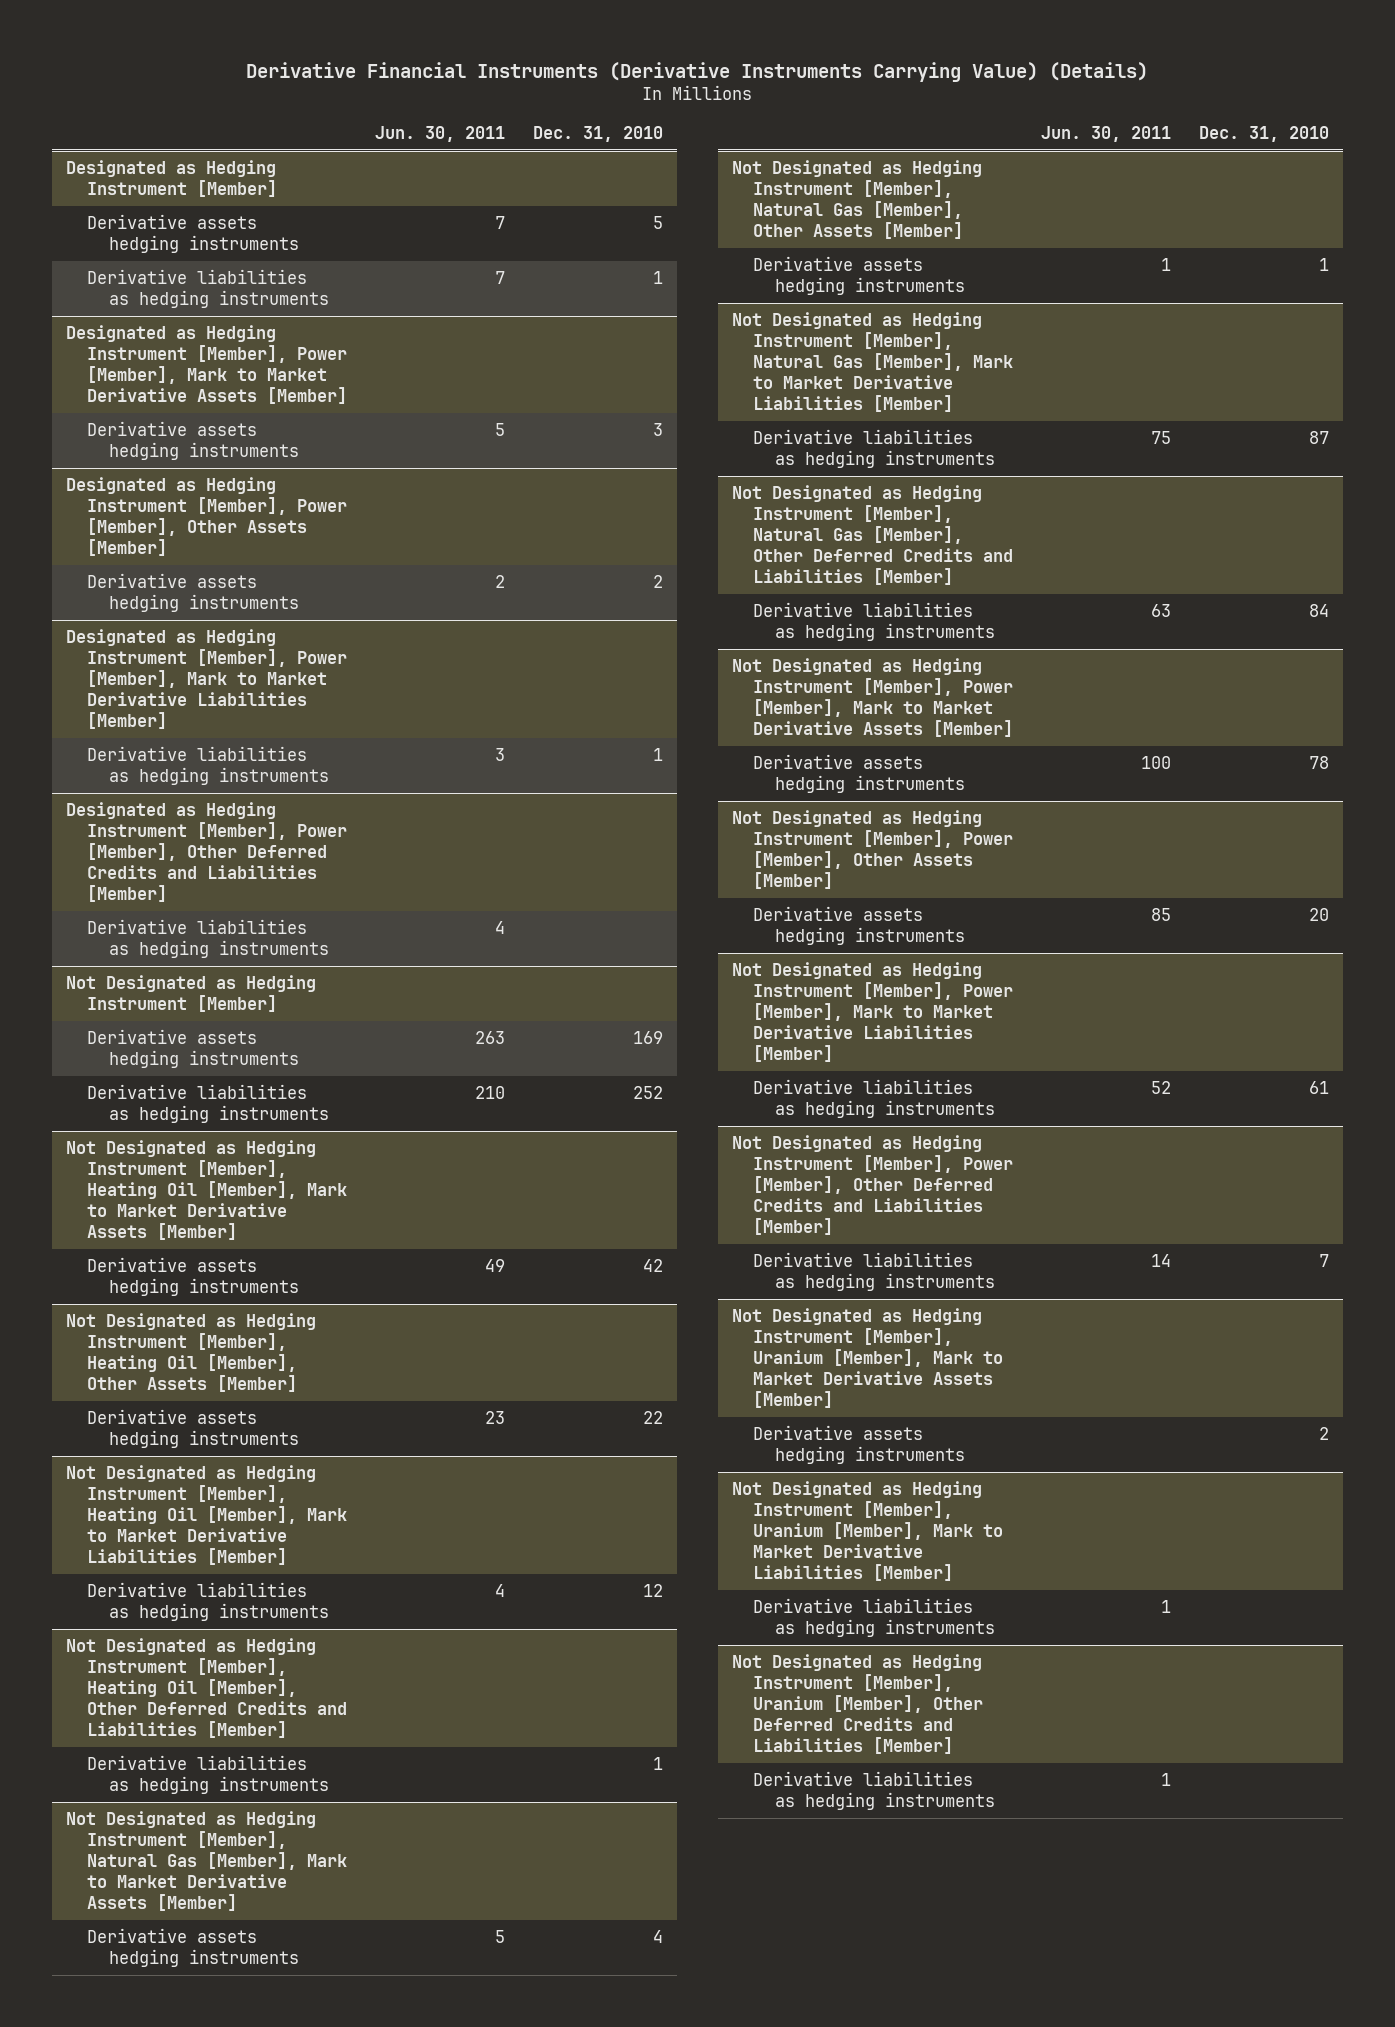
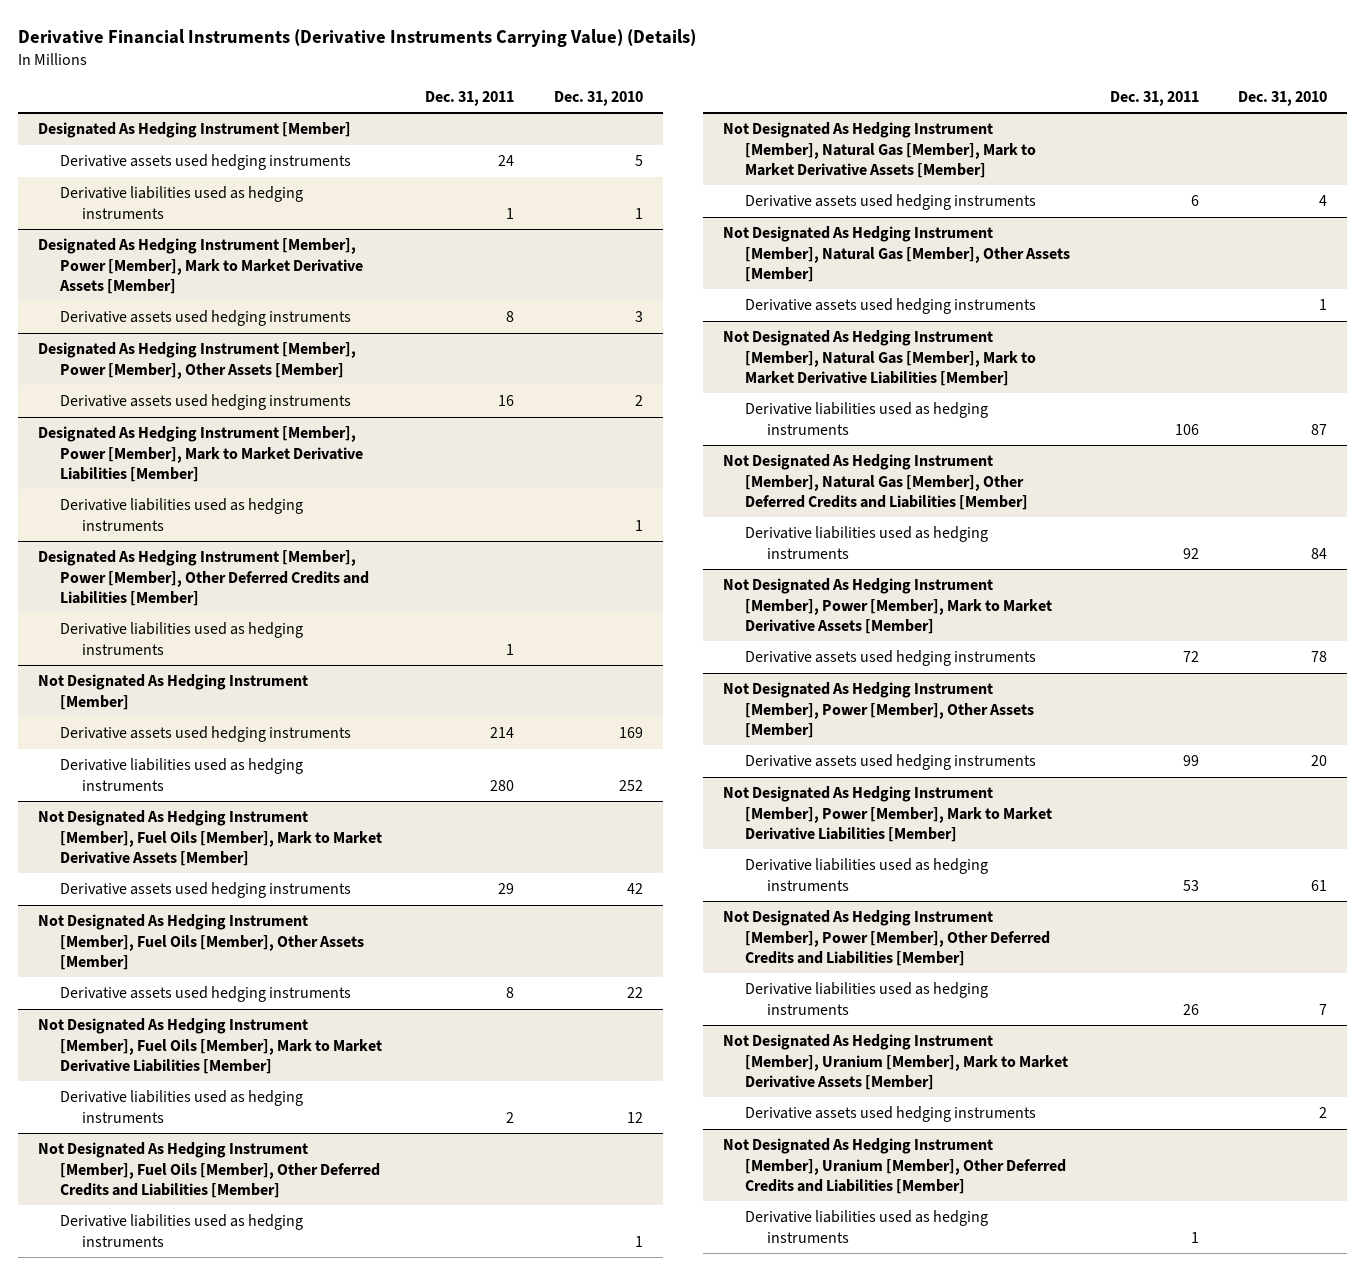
- | Jun. 30, 2011 | Dec. 31, 2010
+ | Dec. 31, 2011 | Dec. 31, 2010
- Designated as Hedging Instrument [Member]
- Derivative assets hedging instruments | 7 | 5
- Derivative liabilities as hedging instruments | 7 | 1
- Designated as Hedging Instrument [Member], Power [Member], Mark to Market Derivative Assets [Member]
- Derivative assets hedging instruments | 5 | 3
- Designated as Hedging Instrument [Member], Power [Member], Other Assets [Member]
- Derivative assets hedging instruments | 2 | 2
- Designated as Hedging Instrument [Member], Power [Member], Mark to Market Derivative Liabilities [Member]
- Derivative liabilities as hedging instruments | 3 | 1
- Designated as Hedging Instrument [Member], Power [Member], Other Deferred Credits and Liabilities [Member]
- Derivative liabilities as hedging instruments | 4 |
- Not Designated as Hedging Instrument [Member]
- Derivative assets hedging instruments | 263 | 169
- Derivative liabilities as hedging instruments | 210 | 252
- Not Designated as Hedging Instrument [Member], Heating Oil [Member], Mark to Market Derivative Assets [Member]
- Derivative assets hedging instruments | 49 | 42
- Not Designated as Hedging Instrument [Member], Heating Oil [Member], Other Assets [Member]
- Derivative assets hedging instruments | 23 | 22
- Not Designated as Hedging Instrument [Member], Heating Oil [Member], Mark to Market Derivative Liabilities [Member]
- Derivative liabilities as hedging instruments | 4 | 12
- Not Designated as Hedging Instrument [Member], Heating Oil [Member], Other Deferred Credits and Liabilities [Member]
- Derivative liabilities as hedging instruments | | 1
- Not Designated as Hedging Instrument [Member], Natural Gas [Member], Mark to Market Derivative Assets [Member]
- Derivative assets hedging instruments | 5 | 4
- Not Designated as Hedging Instrument [Member], Natural Gas [Member], Other Assets [Member]
- Derivative assets hedging instruments | 1 | 1
- Not Designated as Hedging Instrument [Member], Natural Gas [Member], Mark to Market Derivative Liabilities [Member]
- Derivative liabilities as hedging instruments | 75 | 87
- Not Designated as Hedging Instrument [Member], Natural Gas [Member], Other Deferred Credits and Liabilities [Member]
- Derivative liabilities as hedging instruments | 63 | 84
- Not Designated as Hedging Instrument [Member], Power [Member], Mark to Market Derivative Assets [Member]
- Derivative assets hedging instruments | 100 | 78
- Not Designated as Hedging Instrument [Member], Power [Member], Other Assets [Member]
- Derivative assets hedging instruments | 85 | 20
- Not Designated as Hedging Instrument [Member], Power [Member], Mark to Market Derivative Liabilities [Member]
- Derivative liabilities as hedging instruments | 52 | 61
- Not Designated as Hedging Instrument [Member], Power [Member], Other Deferred Credits and Liabilities [Member]
- Derivative liabilities as hedging instruments | 14 | 7
- Not Designated as Hedging Instrument [Member], Uranium [Member], Mark to Market Derivative Assets [Member]
- Derivative assets hedging instruments | | 2
- Not Designated as Hedging Instrument [Member], Uranium [Member], Mark to Market Derivative Liabilities [Member]
- Derivative liabilities as hedging instruments | 1 |
- Not Designated as Hedging Instrument [Member], Uranium [Member], Other Deferred Credits and Liabilities [Member]
- Derivative liabilities as hedging instruments | 1 |
+ Designated As Hedging Instrument [Member]
+ Derivative assets used hedging instruments | 24 | 5
+ Derivative liabilities used as hedging instruments | 1 | 1
+ Designated As Hedging Instrument [Member], Power [Member], Mark to Market Derivative Assets [Member]
+ Derivative assets used hedging instruments | 8 | 3
+ Designated As Hedging Instrument [Member], Power [Member], Other Assets [Member]
+ Derivative assets used hedging instruments | 16 | 2
+ Designated As Hedging Instrument [Member], Power [Member], Mark to Market Derivative Liabilities [Member]
+ Derivative liabilities used as hedging instruments | | 1
+ Designated As Hedging Instrument [Member], Power [Member], Other Deferred Credits and Liabilities [Member]
+ Derivative liabilities used as hedging instruments | 1 |
+ Not Designated As Hedging Instrument [Member]
+ Derivative assets used hedging instruments | 214 | 169
+ Derivative liabilities used as hedging instruments | 280 | 252
+ Not Designated As Hedging Instrument [Member], Fuel Oils [Member], Mark to Market Derivative Assets [Member]
+ Derivative assets used hedging instruments | 29 | 42
+ Not Designated As Hedging Instrument [Member], Fuel Oils [Member], Other Assets [Member]
+ Derivative assets used hedging instruments | 8 | 22
+ Not Designated As Hedging Instrument [Member], Fuel Oils [Member], Mark to Market Derivative Liabilities [Member]
+ Derivative liabilities used as hedging instruments | 2 | 12
+ Not Designated As Hedging Instrument [Member], Fuel Oils [Member], Other Deferred Credits and Liabilities [Member]
+ Derivative liabilities used as hedging instruments | | 1
+ Not Designated As Hedging Instrument [Member], Natural Gas [Member], Mark to Market Derivative Assets [Member]
+ Derivative assets used hedging instruments | 6 | 4
+ Not Designated As Hedging Instrument [Member], Natural Gas [Member], Other Assets [Member]
+ Derivative assets used hedging instruments | | 1
+ Not Designated As Hedging Instrument [Member], Natural Gas [Member], Mark to Market Derivative Liabilities [Member]
+ Derivative liabilities used as hedging instruments | 106 | 87
+ Not Designated As Hedging Instrument [Member], Natural Gas [Member], Other Deferred Credits and Liabilities [Member]
+ Derivative liabilities used as hedging instruments | 92 | 84
+ Not Designated As Hedging Instrument [Member], Power [Member], Mark to Market Derivative Assets [Member]
+ Derivative assets used hedging instruments | 72 | 78
+ Not Designated As Hedging Instrument [Member], Power [Member], Other Assets [Member]
+ Derivative assets used hedging instruments | 99 | 20
+ Not Designated As Hedging Instrument [Member], Power [Member], Mark to Market Derivative Liabilities [Member]
+ Derivative liabilities used as hedging instruments | 53 | 61
+ Not Designated As Hedging Instrument [Member], Power [Member], Other Deferred Credits and Liabilities [Member]
+ Derivative liabilities used as hedging instruments | 26 | 7
+ Not Designated As Hedging Instrument [Member], Uranium [Member], Mark to Market Derivative Assets [Member]
+ Derivative assets used hedging instruments | | 2
+ Not Designated As Hedging Instrument [Member], Uranium [Member], Other Deferred Credits and Liabilities [Member]
+ Derivative liabilities used as hedging instruments | 1 |

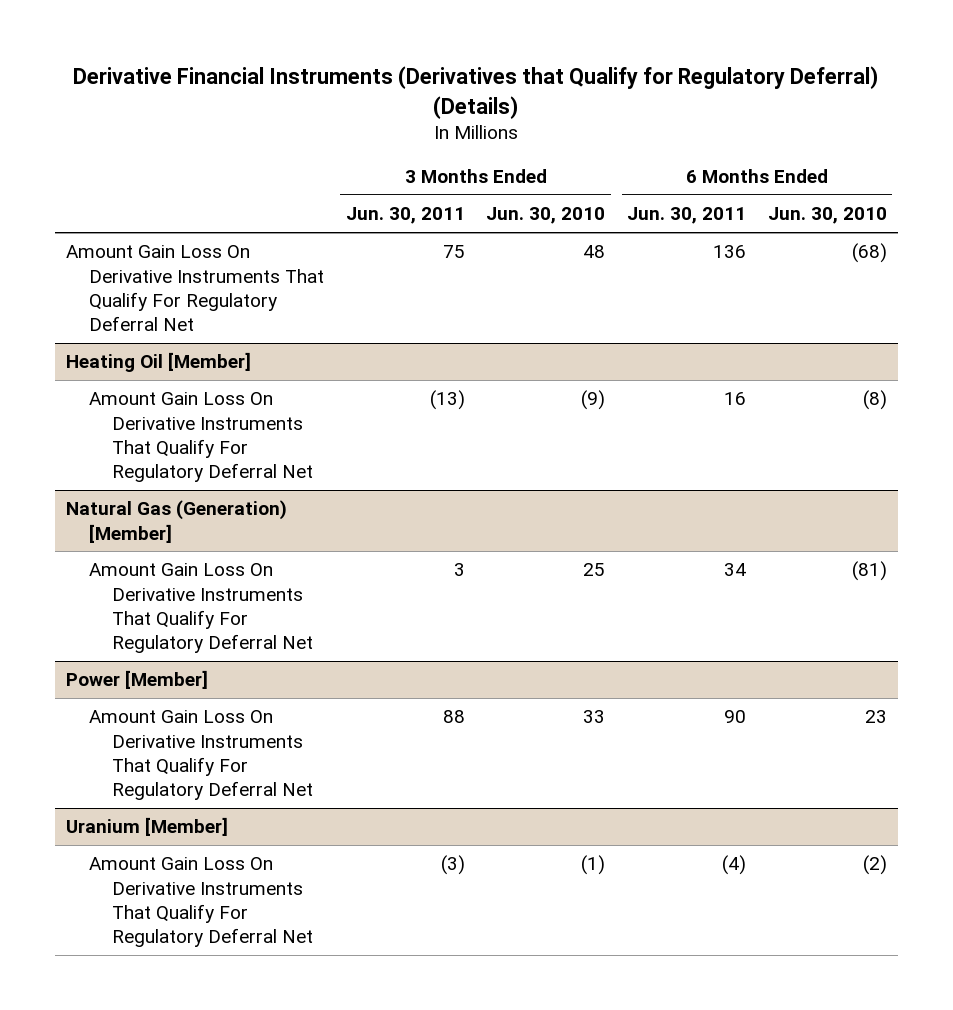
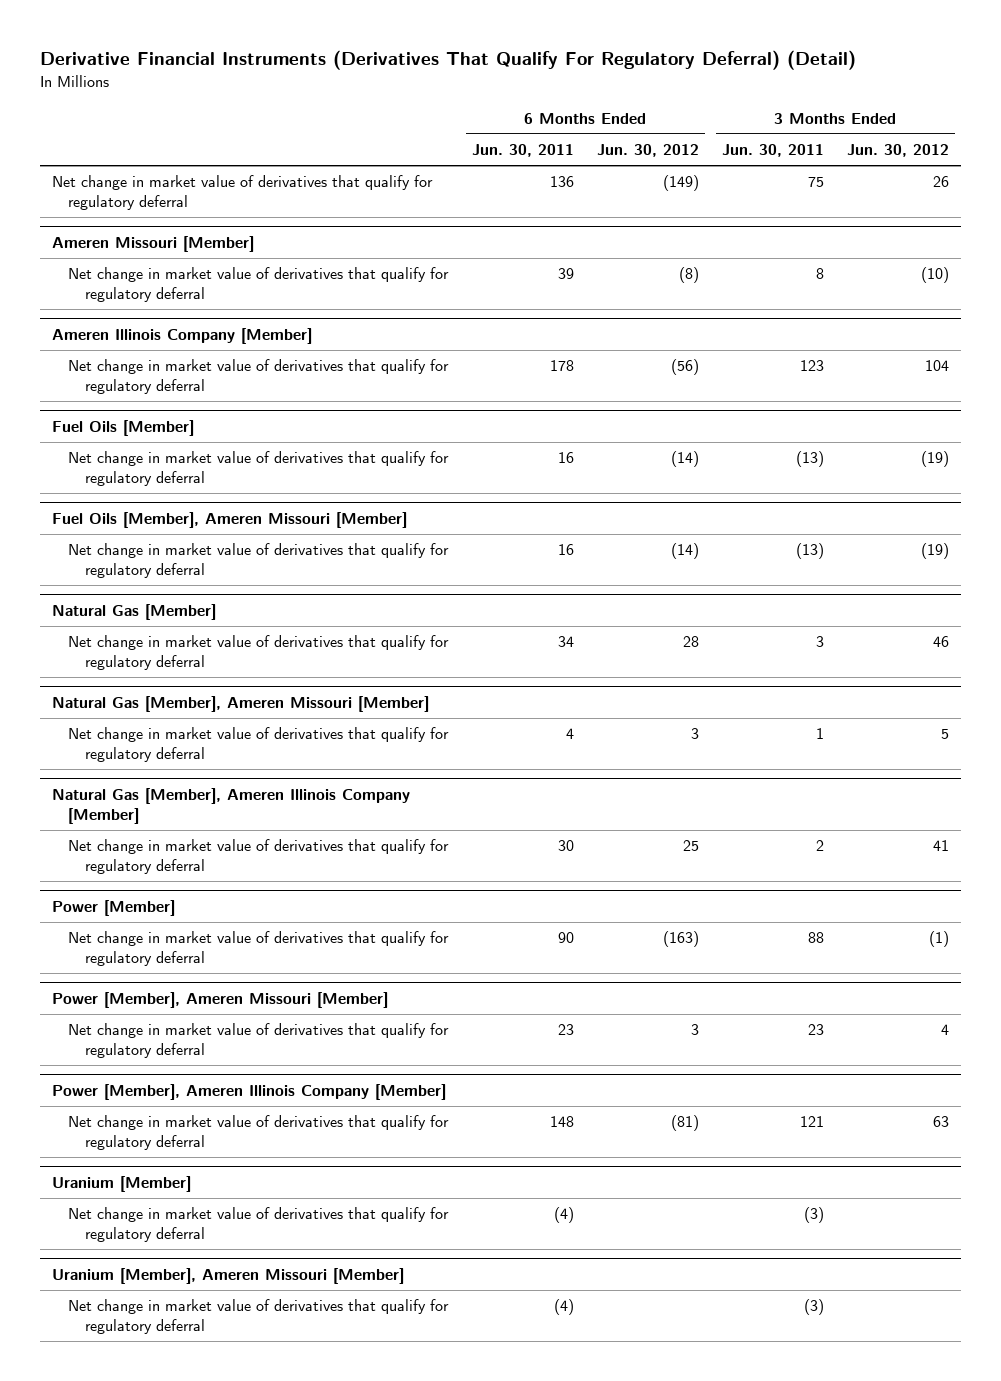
- Derivative Financial Instruments (Derivatives that Qualify for Regulatory Deferral) (Details)
+ Derivative Financial Instruments (Derivatives That Qualify For Regulatory Deferral) (Detail)
- | 3 Months Ended Jun. 30, 2011 | 3 Months Ended Jun. 30, 2010 | 6 Months Ended Jun. 30, 2011 | 6 Months Ended Jun. 30, 2010
+ | 6 Months Ended Jun. 30, 2011 | 6 Months Ended Jun. 30, 2012 | 3 Months Ended Jun. 30, 2011 | 3 Months Ended Jun. 30, 2012
- Amount Gain Loss On Derivative Instruments That Qualify For Regulatory Deferral Net | 75 | 48 | 136 | (68)
- Heating Oil [Member]
- Amount Gain Loss On Derivative Instruments That Qualify For Regulatory Deferral Net | (13) | (9) | 16 | (8)
- Natural Gas (Generation) [Member]
- Amount Gain Loss On Derivative Instruments That Qualify For Regulatory Deferral Net | 3 | 25 | 34 | (81)
+ Net change in market value of derivatives that qualify for regulatory deferral | 136 | (149) | 75 | 26
+ Ameren Missouri [Member]
+ Net change in market value of derivatives that qualify for regulatory deferral | 39 | (8) | 8 | (10)
+ Ameren Illinois Company [Member]
+ Net change in market value of derivatives that qualify for regulatory deferral | 178 | (56) | 123 | 104
+ Fuel Oils [Member]
+ Net change in market value of derivatives that qualify for regulatory deferral | 16 | (14) | (13) | (19)
+ Fuel Oils [Member], Ameren Missouri [Member]
+ Net change in market value of derivatives that qualify for regulatory deferral | 16 | (14) | (13) | (19)
+ Natural Gas [Member]
+ Net change in market value of derivatives that qualify for regulatory deferral | 34 | 28 | 3 | 46
+ Natural Gas [Member], Ameren Missouri [Member]
+ Net change in market value of derivatives that qualify for regulatory deferral | 4 | 3 | 1 | 5
+ Natural Gas [Member], Ameren Illinois Company [Member]
+ Net change in market value of derivatives that qualify for regulatory deferral | 30 | 25 | 2 | 41
@ Power [Member]
- Amount Gain Loss On Derivative Instruments That Qualify For Regulatory Deferral Net | 88 | 33 | 90 | 23
+ Net change in market value of derivatives that qualify for regulatory deferral | 90 | (163) | 88 | (1)
+ Power [Member], Ameren Missouri [Member]
+ Net change in market value of derivatives that qualify for regulatory deferral | 23 | 3 | 23 | 4
+ Power [Member], Ameren Illinois Company [Member]
+ Net change in market value of derivatives that qualify for regulatory deferral | 148 | (81) | 121 | 63
@ Uranium [Member]
- Amount Gain Loss On Derivative Instruments That Qualify For Regulatory Deferral Net | (3) | (1) | (4) | (2)
+ Net change in market value of derivatives that qualify for regulatory deferral | (4) | | (3) |
+ Uranium [Member], Ameren Missouri [Member]
+ Net change in market value of derivatives that qualify for regulatory deferral | (4) | | (3) |

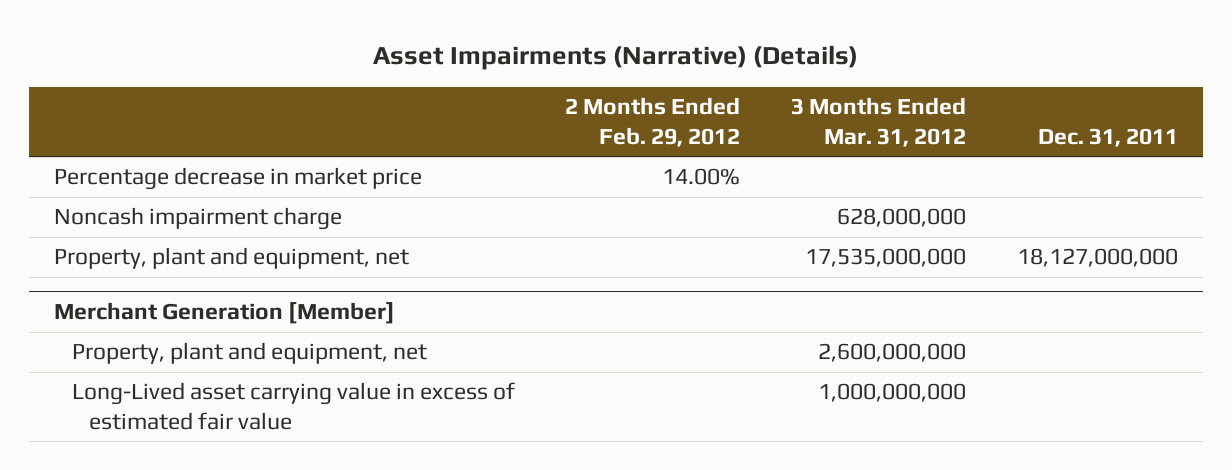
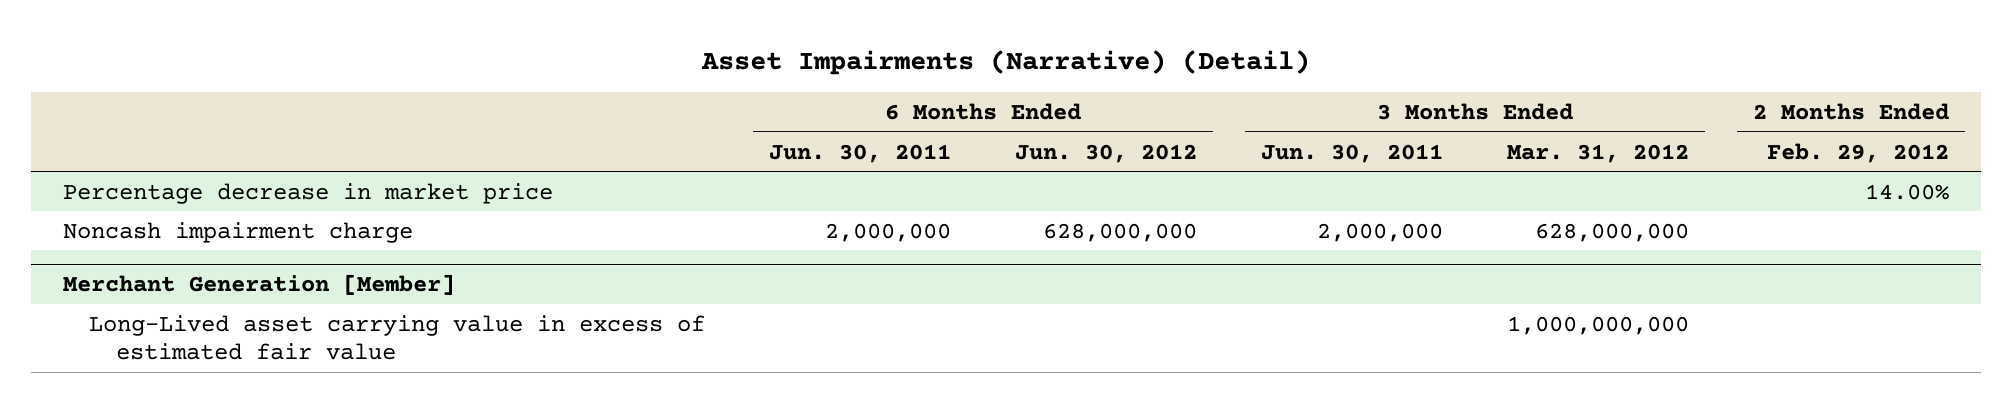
- Asset Impairments (Narrative) (Details)
+ Asset Impairments (Narrative) (Detail)
- | 2 Months Ended Feb. 29, 2012 | 3 Months Ended Mar. 31, 2012 | Dec. 31, 2011
+ | 6 Months Ended Jun. 30, 2011 | 6 Months Ended Jun. 30, 2012 | 3 Months Ended Jun. 30, 2011 | 3 Months Ended Mar. 31, 2012 | 2 Months Ended Feb. 29, 2012
- Property, plant and equipment, net | | 17,535,000,000 | 18,127,000,000
@ Merchant Generation [Member]
- Property, plant and equipment, net | | 2,600,000,000 |

